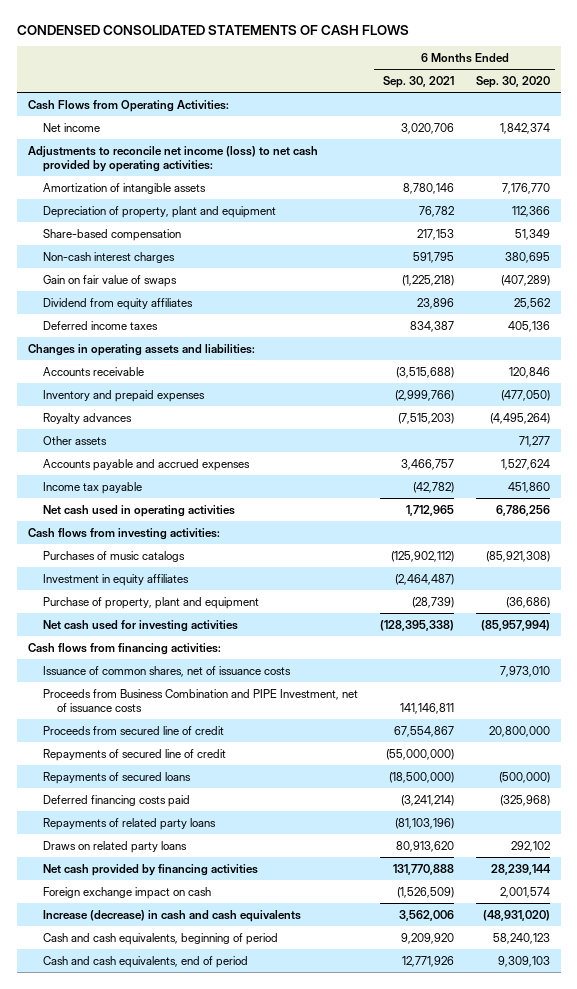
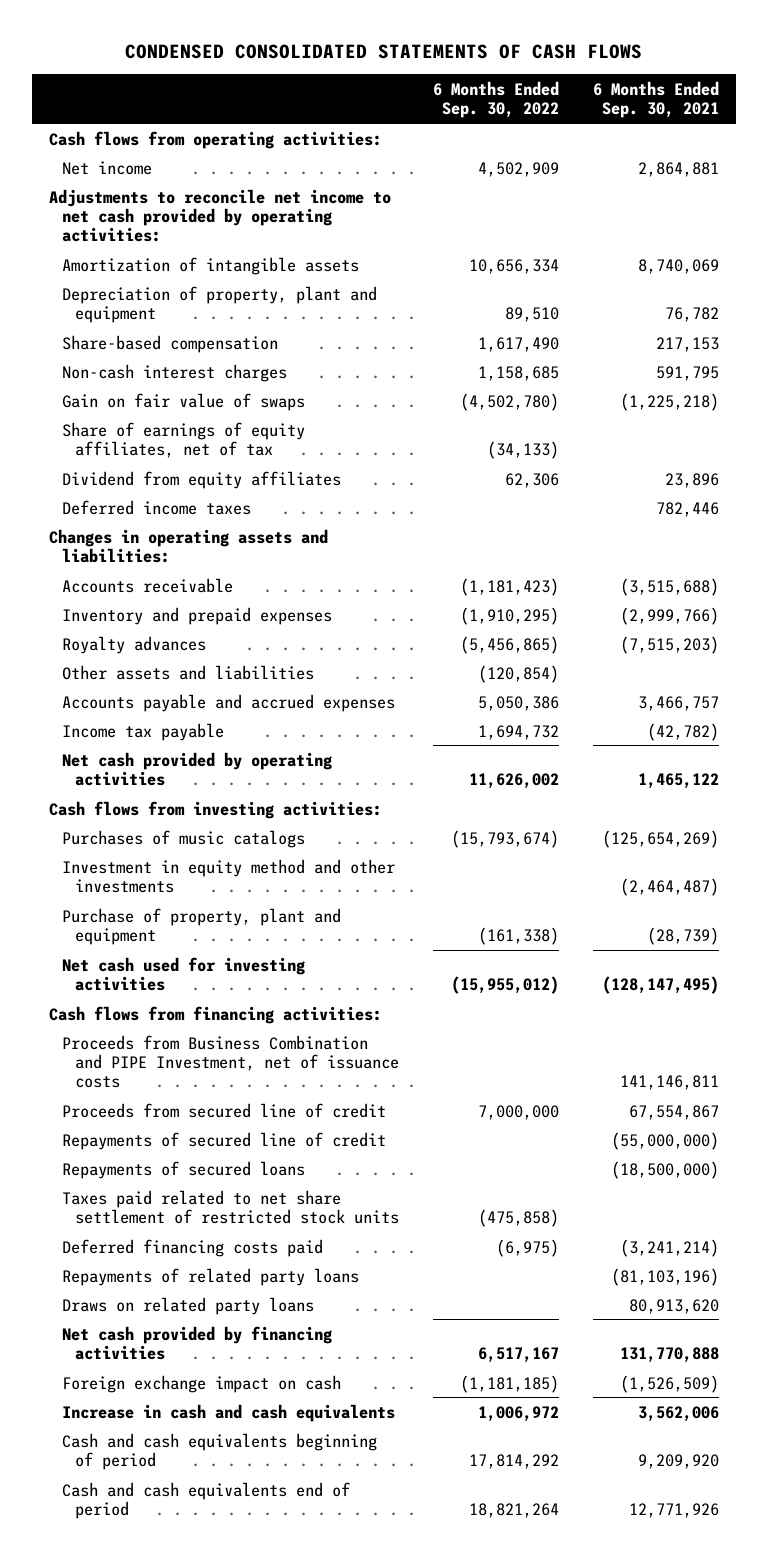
- | 6 Months Ended Sep. 30, 2021 | 6 Months Ended Sep. 30, 2020
+ | 6 Months Ended Sep. 30, 2022 | 6 Months Ended Sep. 30, 2021
- Cash Flows from Operating Activities:
- Net income | 3,020,706 | 1,842,374
- Adjustments to reconcile net income (loss) to net cash provided by operating activities:
- Amortization of intangible assets | 8,780,146 | 7,176,770
+ Cash flows from operating activities:
+ Net income | 4,502,909 | 2,864,881
+ Adjustments to reconcile net income to net cash provided by operating activities:
+ Amortization of intangible assets | 10,656,334 | 8,740,069
+ Share of earnings of equity affiliates, net of tax | (34,133) |
- Deferred income taxes | 834,387 | 405,136
+ Deferred income taxes | | 782,446
- Other assets | | 71,277
+ Other assets and liabilities | (120,854) |
- Net cash used in operating activities | 1,712,965 | 6,786,256
+ Net cash provided by operating activities | 11,626,002 | 1,465,122
- Purchases of music catalogs | (125,902,112) | (85,921,308)
- Investment in equity affiliates | (2,464,487) |
+ Purchases of music catalogs | (15,793,674) | (125,654,269)
+ Investment in equity method and other investments | | (2,464,487)
- Net cash used for investing activities | (128,395,338) | (85,957,994)
+ Net cash used for investing activities | (15,955,012) | (128,147,495)
- Issuance of common shares, net of issuance costs | | 7,973,010
+ Taxes paid related to net share settlement of restricted stock units | (475,858) |
- Increase (decrease) in cash and cash equivalents | 3,562,006 | (48,931,020)
- Cash and cash equivalents, beginning of period | 9,209,920 | 58,240,123
- Cash and cash equivalents, end of period | 12,771,926 | 9,309,103
+ Increase in cash and cash equivalents | 1,006,972 | 3,562,006
+ Cash and cash equivalents beginning of period | 17,814,292 | 9,209,920
+ Cash and cash equivalents end of period | 18,821,264 | 12,771,926

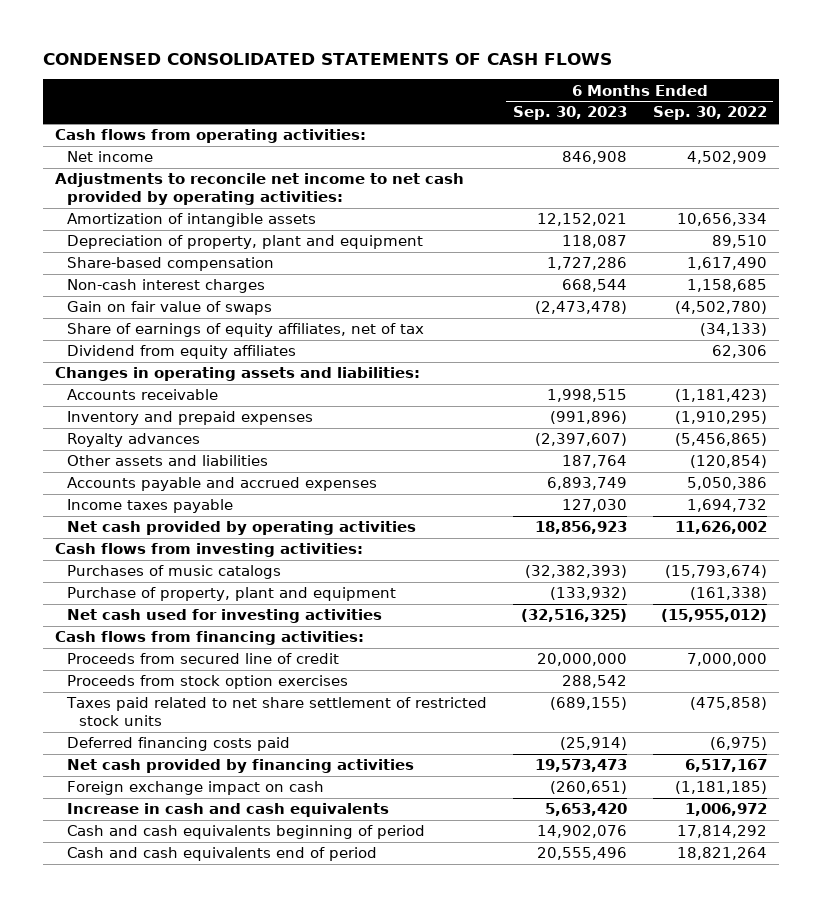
- | 6 Months Ended Sep. 30, 2022 | 6 Months Ended Sep. 30, 2021
+ | 6 Months Ended Sep. 30, 2023 | 6 Months Ended Sep. 30, 2022
- Deferred income taxes | | 782,446
- Income tax payable | 1,694,732 | (42,782)
+ Income taxes payable | 127,030 | 1,694,732
- Investment in equity method and other investments | | (2,464,487)
- Proceeds from Business Combination and PIPE Investment, net of issuance costs | | 141,146,811
- Repayments of secured line of credit | | (55,000,000)
- Repayments of secured loans | | (18,500,000)
+ Proceeds from stock option exercises | 288,542 |
- Repayments of related party loans | | (81,103,196)
- Draws on related party loans | | 80,913,620

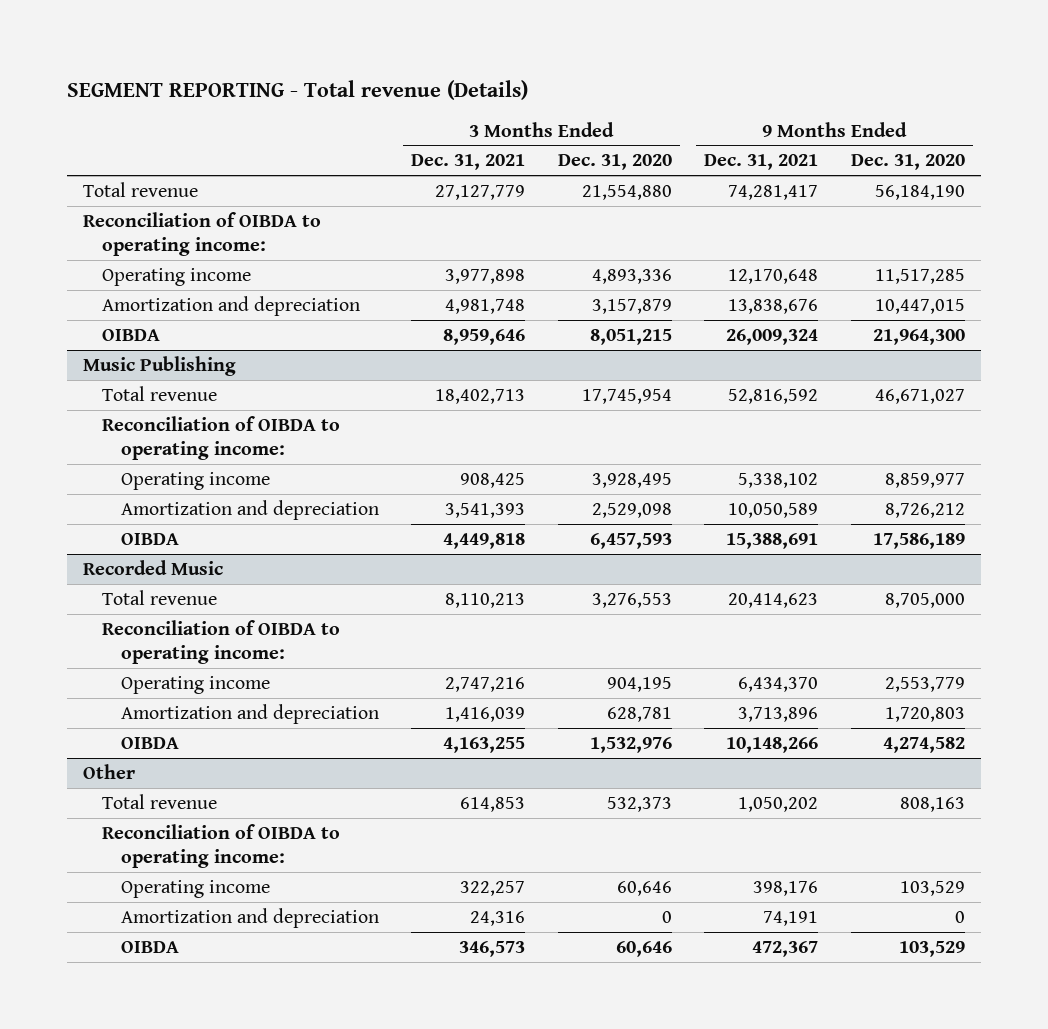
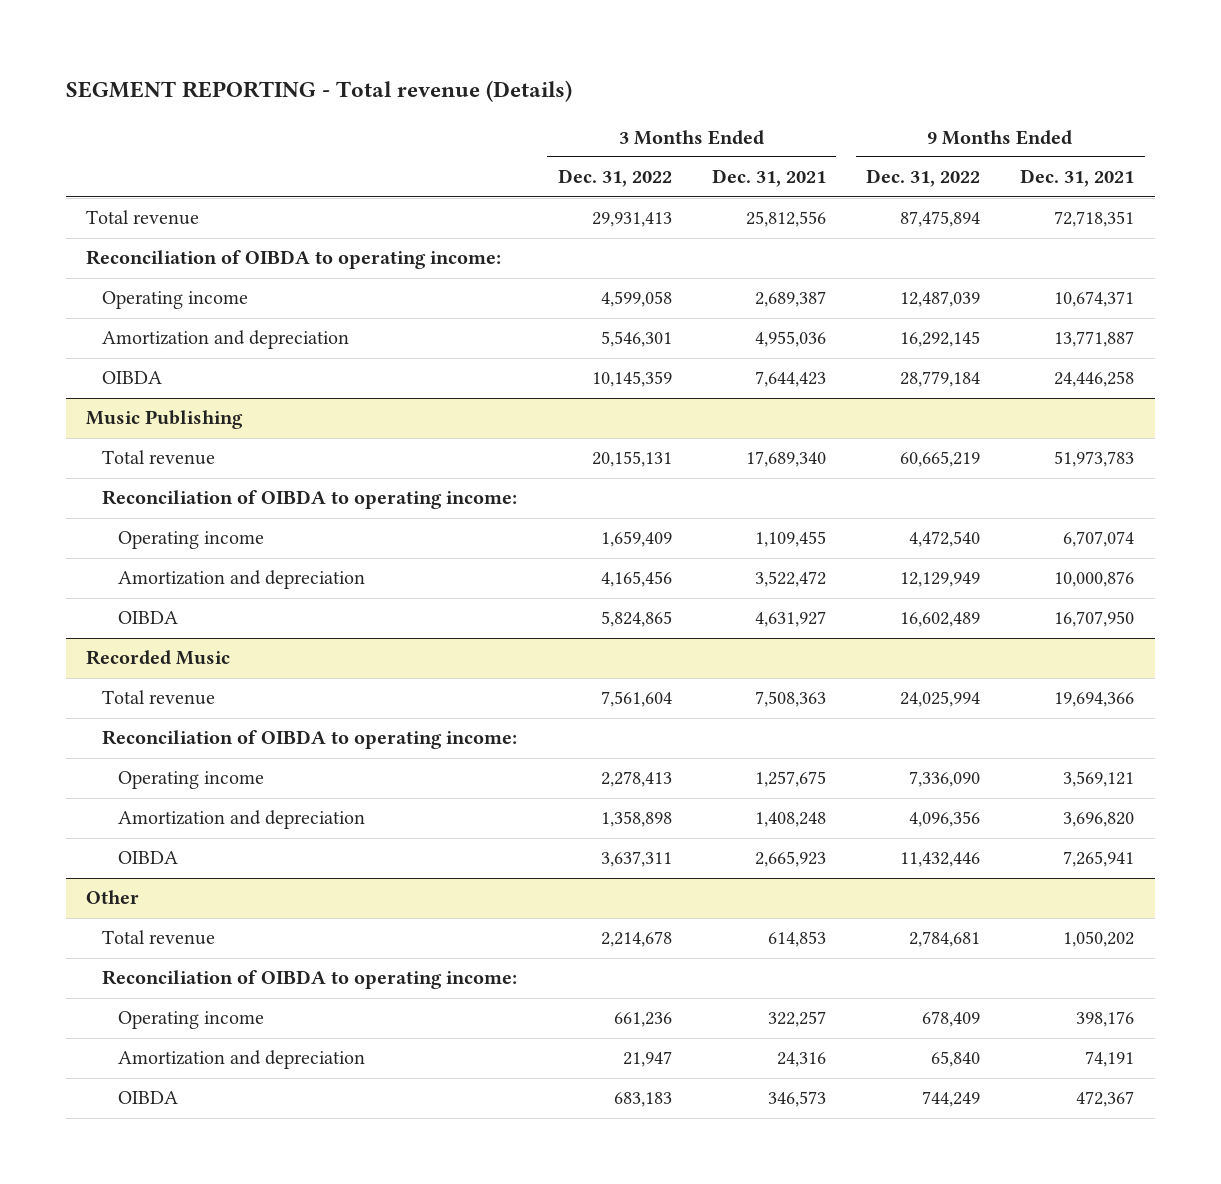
- | 3 Months Ended Dec. 31, 2021 | 3 Months Ended Dec. 31, 2020 | 9 Months Ended Dec. 31, 2021 | 9 Months Ended Dec. 31, 2020
+ | 3 Months Ended Dec. 31, 2022 | 3 Months Ended Dec. 31, 2021 | 9 Months Ended Dec. 31, 2022 | 9 Months Ended Dec. 31, 2021
- Total revenue | 27,127,779 | 21,554,880 | 74,281,417 | 56,184,190
+ Total revenue | 29,931,413 | 25,812,556 | 87,475,894 | 72,718,351
- Operating income | 3,977,898 | 4,893,336 | 12,170,648 | 11,517,285
- Amortization and depreciation | 4,981,748 | 3,157,879 | 13,838,676 | 10,447,015
- OIBDA | 8,959,646 | 8,051,215 | 26,009,324 | 21,964,300
+ Operating income | 4,599,058 | 2,689,387 | 12,487,039 | 10,674,371
+ Amortization and depreciation | 5,546,301 | 4,955,036 | 16,292,145 | 13,771,887
+ OIBDA | 10,145,359 | 7,644,423 | 28,779,184 | 24,446,258
@ Music Publishing
- Total revenue | 18,402,713 | 17,745,954 | 52,816,592 | 46,671,027
+ Total revenue | 20,155,131 | 17,689,340 | 60,665,219 | 51,973,783
- Operating income | 908,425 | 3,928,495 | 5,338,102 | 8,859,977
- Amortization and depreciation | 3,541,393 | 2,529,098 | 10,050,589 | 8,726,212
- OIBDA | 4,449,818 | 6,457,593 | 15,388,691 | 17,586,189
+ Operating income | 1,659,409 | 1,109,455 | 4,472,540 | 6,707,074
+ Amortization and depreciation | 4,165,456 | 3,522,472 | 12,129,949 | 10,000,876
+ OIBDA | 5,824,865 | 4,631,927 | 16,602,489 | 16,707,950
@ Recorded Music
- Total revenue | 8,110,213 | 3,276,553 | 20,414,623 | 8,705,000
+ Total revenue | 7,561,604 | 7,508,363 | 24,025,994 | 19,694,366
- Operating income | 2,747,216 | 904,195 | 6,434,370 | 2,553,779
- Amortization and depreciation | 1,416,039 | 628,781 | 3,713,896 | 1,720,803
- OIBDA | 4,163,255 | 1,532,976 | 10,148,266 | 4,274,582
+ Operating income | 2,278,413 | 1,257,675 | 7,336,090 | 3,569,121
+ Amortization and depreciation | 1,358,898 | 1,408,248 | 4,096,356 | 3,696,820
+ OIBDA | 3,637,311 | 2,665,923 | 11,432,446 | 7,265,941

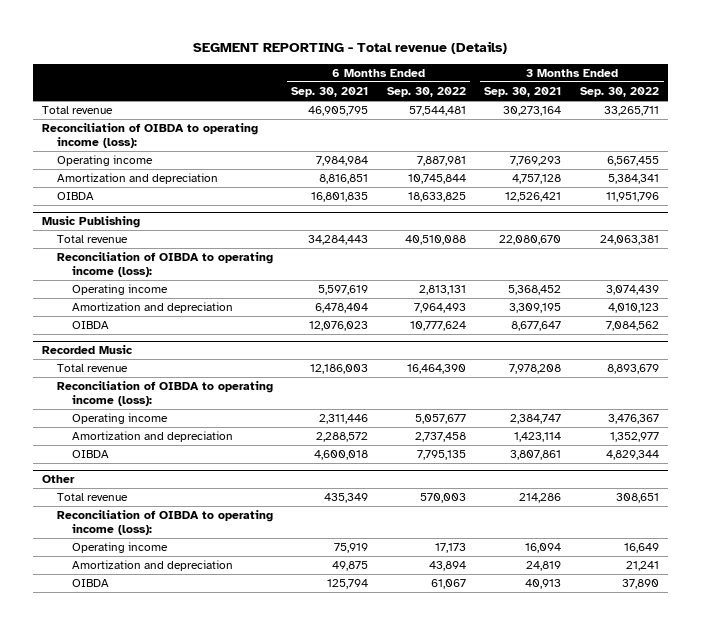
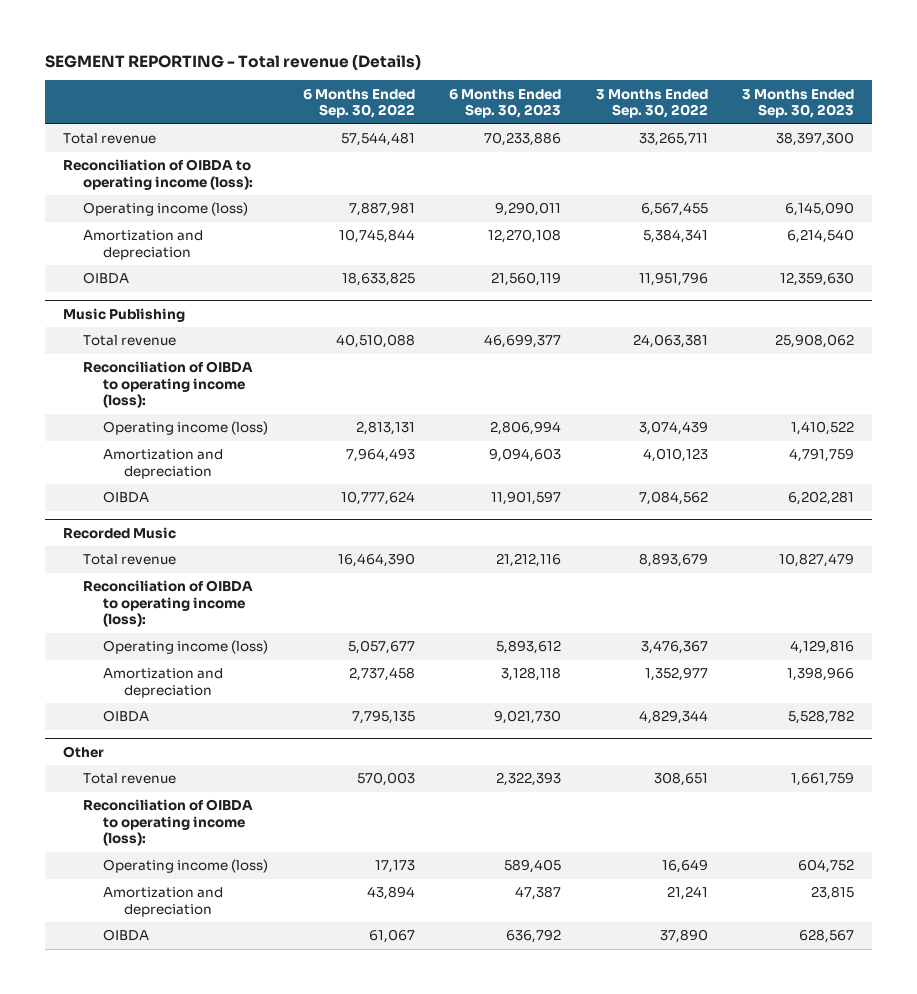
- | 6 Months Ended Sep. 30, 2021 | 6 Months Ended Sep. 30, 2022 | 3 Months Ended Sep. 30, 2021 | 3 Months Ended Sep. 30, 2022
+ | 6 Months Ended Sep. 30, 2022 | 6 Months Ended Sep. 30, 2023 | 3 Months Ended Sep. 30, 2022 | 3 Months Ended Sep. 30, 2023
- Operating income | 7,984,984 | 7,887,981 | 7,769,293 | 6,567,455
+ Operating income (loss) | 7,887,981 | 9,290,011 | 6,567,455 | 6,145,090
@ Music Publishing
- Operating income | 5,597,619 | 2,813,131 | 5,368,452 | 3,074,439
+ Operating income (loss) | 2,813,131 | 2,806,994 | 3,074,439 | 1,410,522
@ Recorded Music
- Operating income | 2,311,446 | 5,057,677 | 2,384,747 | 3,476,367
+ Operating income (loss) | 5,057,677 | 5,893,612 | 3,476,367 | 4,129,816
@ Other
- Operating income | 75,919 | 17,173 | 16,094 | 16,649
+ Operating income (loss) | 17,173 | 589,405 | 16,649 | 604,752

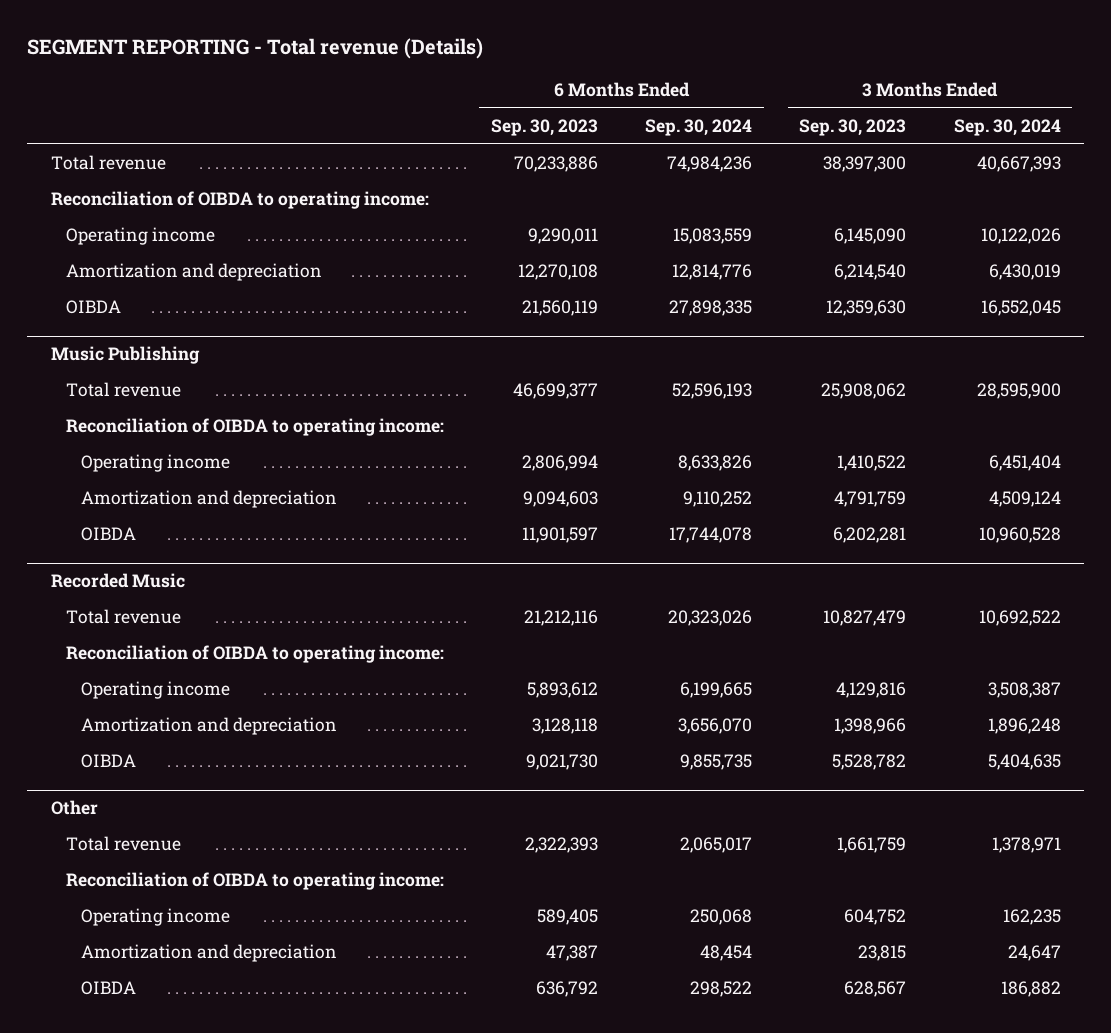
- | 6 Months Ended Sep. 30, 2022 | 6 Months Ended Sep. 30, 2023 | 3 Months Ended Sep. 30, 2022 | 3 Months Ended Sep. 30, 2023
+ | 6 Months Ended Sep. 30, 2023 | 6 Months Ended Sep. 30, 2024 | 3 Months Ended Sep. 30, 2023 | 3 Months Ended Sep. 30, 2024
- Reconciliation of OIBDA to operating income (loss):
- Operating income (loss) | 7,887,981 | 9,290,011 | 6,567,455 | 6,145,090
+ Reconciliation of OIBDA to operating income:
+ Operating income | 9,290,011 | 15,083,559 | 6,145,090 | 10,122,026
@ Music Publishing
- Reconciliation of OIBDA to operating income (loss):
- Operating income (loss) | 2,813,131 | 2,806,994 | 3,074,439 | 1,410,522
+ Reconciliation of OIBDA to operating income:
+ Operating income | 2,806,994 | 8,633,826 | 1,410,522 | 6,451,404
@ Recorded Music
- Reconciliation of OIBDA to operating income (loss):
- Operating income (loss) | 5,057,677 | 5,893,612 | 3,476,367 | 4,129,816
+ Reconciliation of OIBDA to operating income:
+ Operating income | 5,893,612 | 6,199,665 | 4,129,816 | 3,508,387
@ Other
- Reconciliation of OIBDA to operating income (loss):
- Operating income (loss) | 17,173 | 589,405 | 16,649 | 604,752
+ Reconciliation of OIBDA to operating income:
+ Operating income | 589,405 | 250,068 | 604,752 | 162,235

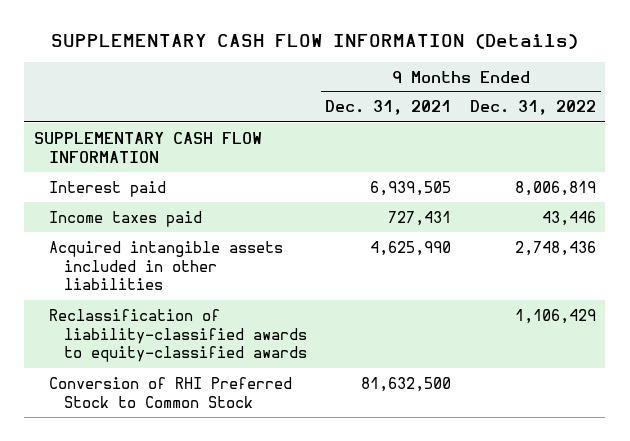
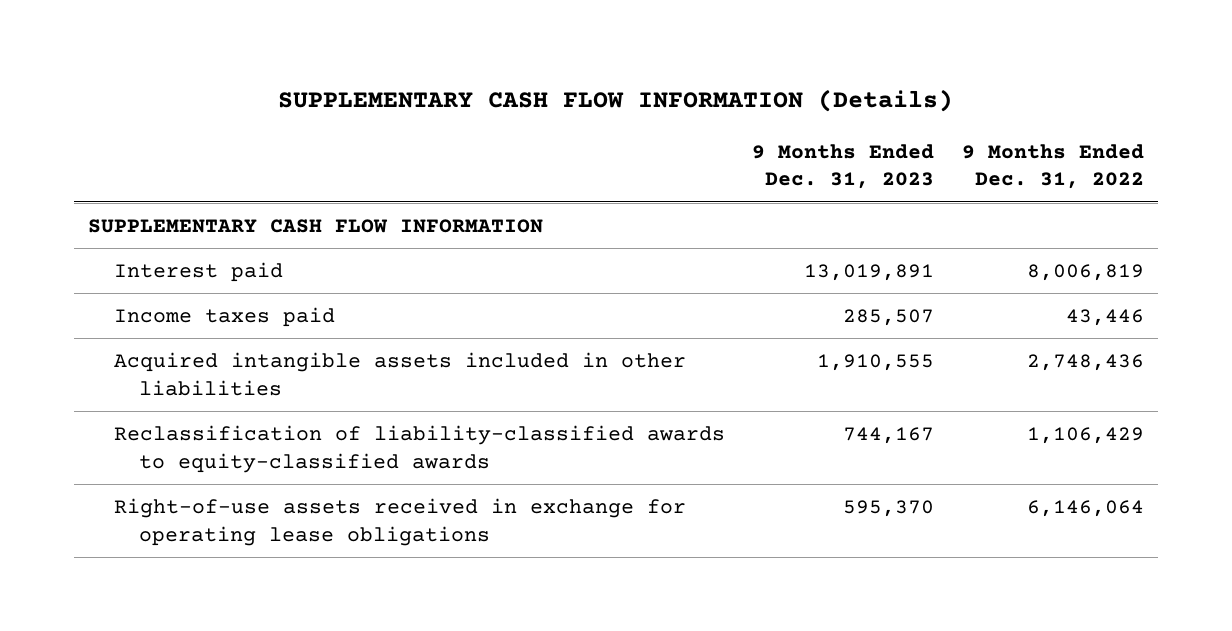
- | 9 Months Ended Dec. 31, 2021 | 9 Months Ended Dec. 31, 2022
+ | 9 Months Ended Dec. 31, 2023 | 9 Months Ended Dec. 31, 2022
- Conversion of RHI Preferred Stock to Common Stock | 81,632,500 |
+ Right-of-use assets received in exchange for operating lease obligations | 595,370 | 6,146,064

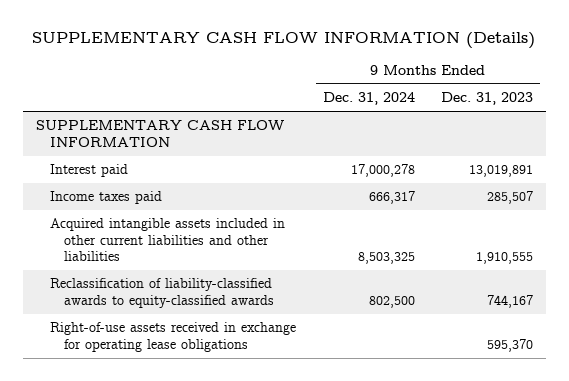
- | 9 Months Ended Dec. 31, 2023 | 9 Months Ended Dec. 31, 2022
+ | 9 Months Ended Dec. 31, 2024 | 9 Months Ended Dec. 31, 2023
- Acquired intangible assets included in other liabilities | 1,910,555 | 2,748,436
+ Acquired intangible assets included in other current liabilities and other liabilities | 8,503,325 | 1,910,555

